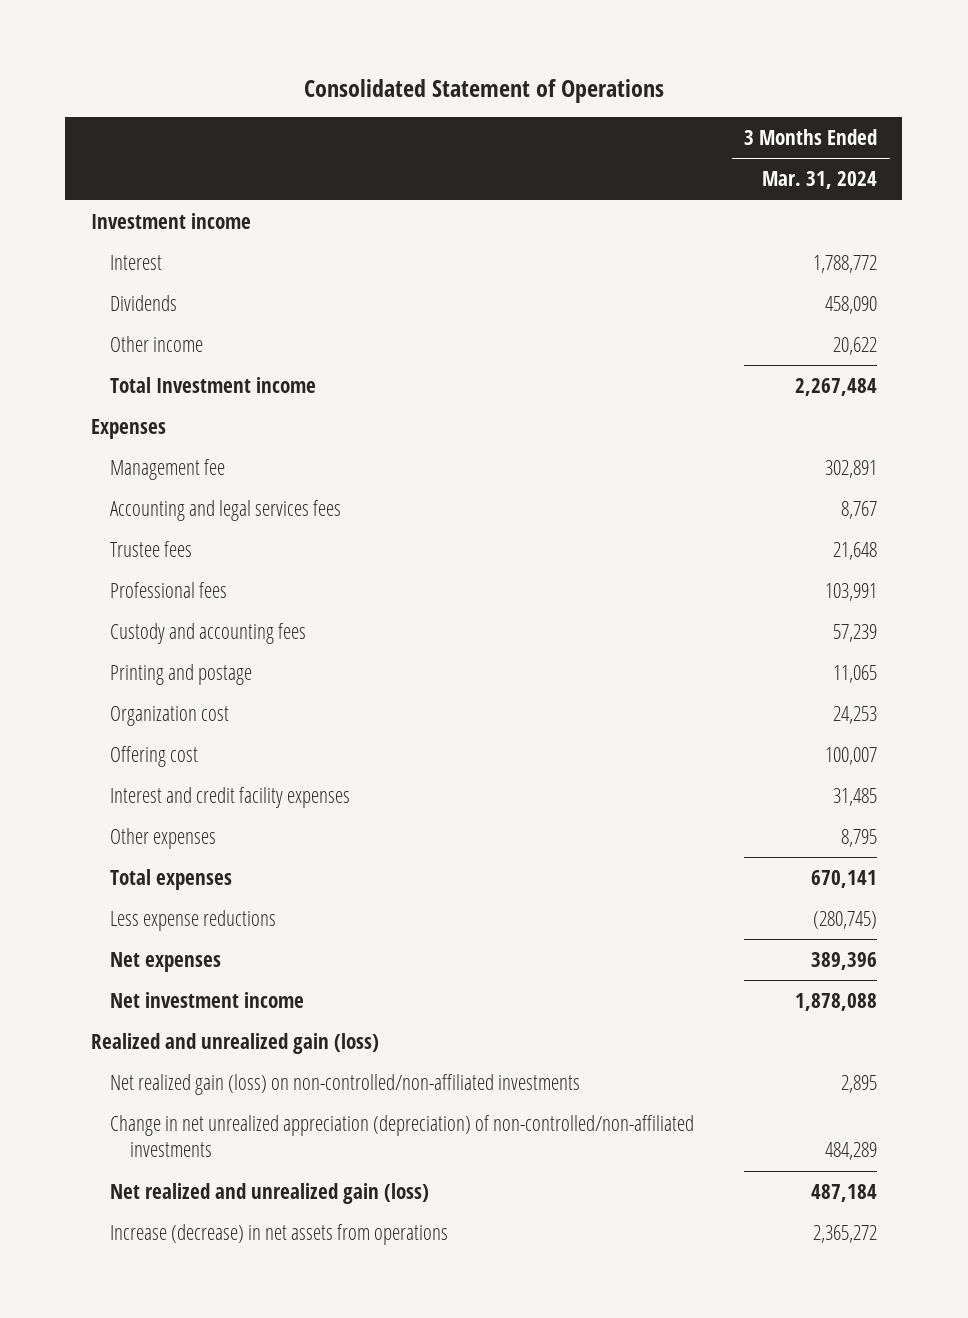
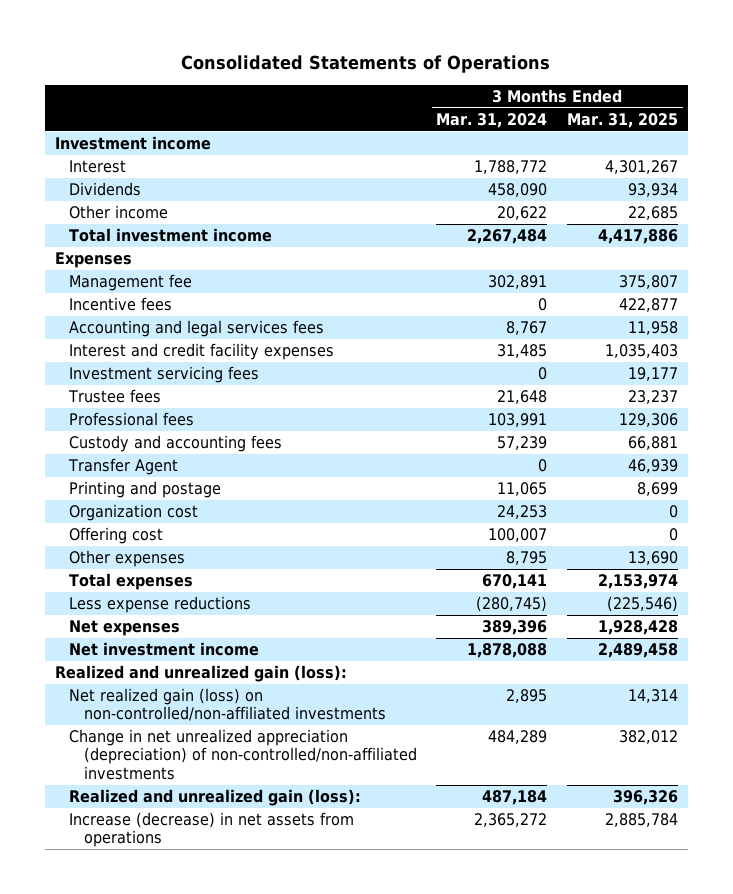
- Consolidated Statement of Operations
+ Consolidated Statements of Operations
- | 3 Months Ended Mar. 31, 2024
+ | 3 Months Ended Mar. 31, 2024 | 3 Months Ended Mar. 31, 2025
- Total Investment income | 2,267,484
+ Total investment income | 2,267,484 | 4,417,886
+ Incentive fees | 0 | 422,877
moved up: Interest and credit facility expenses | 31,485 | 1,035,403
+ Investment servicing fees | 0 | 19,177
+ Transfer Agent | 0 | 46,939
- Realized and unrealized gain (loss)
+ Realized and unrealized gain (loss):
- Net realized and unrealized gain (loss) | 487,184
+ Realized and unrealized gain (loss): | 487,184 | 396,326

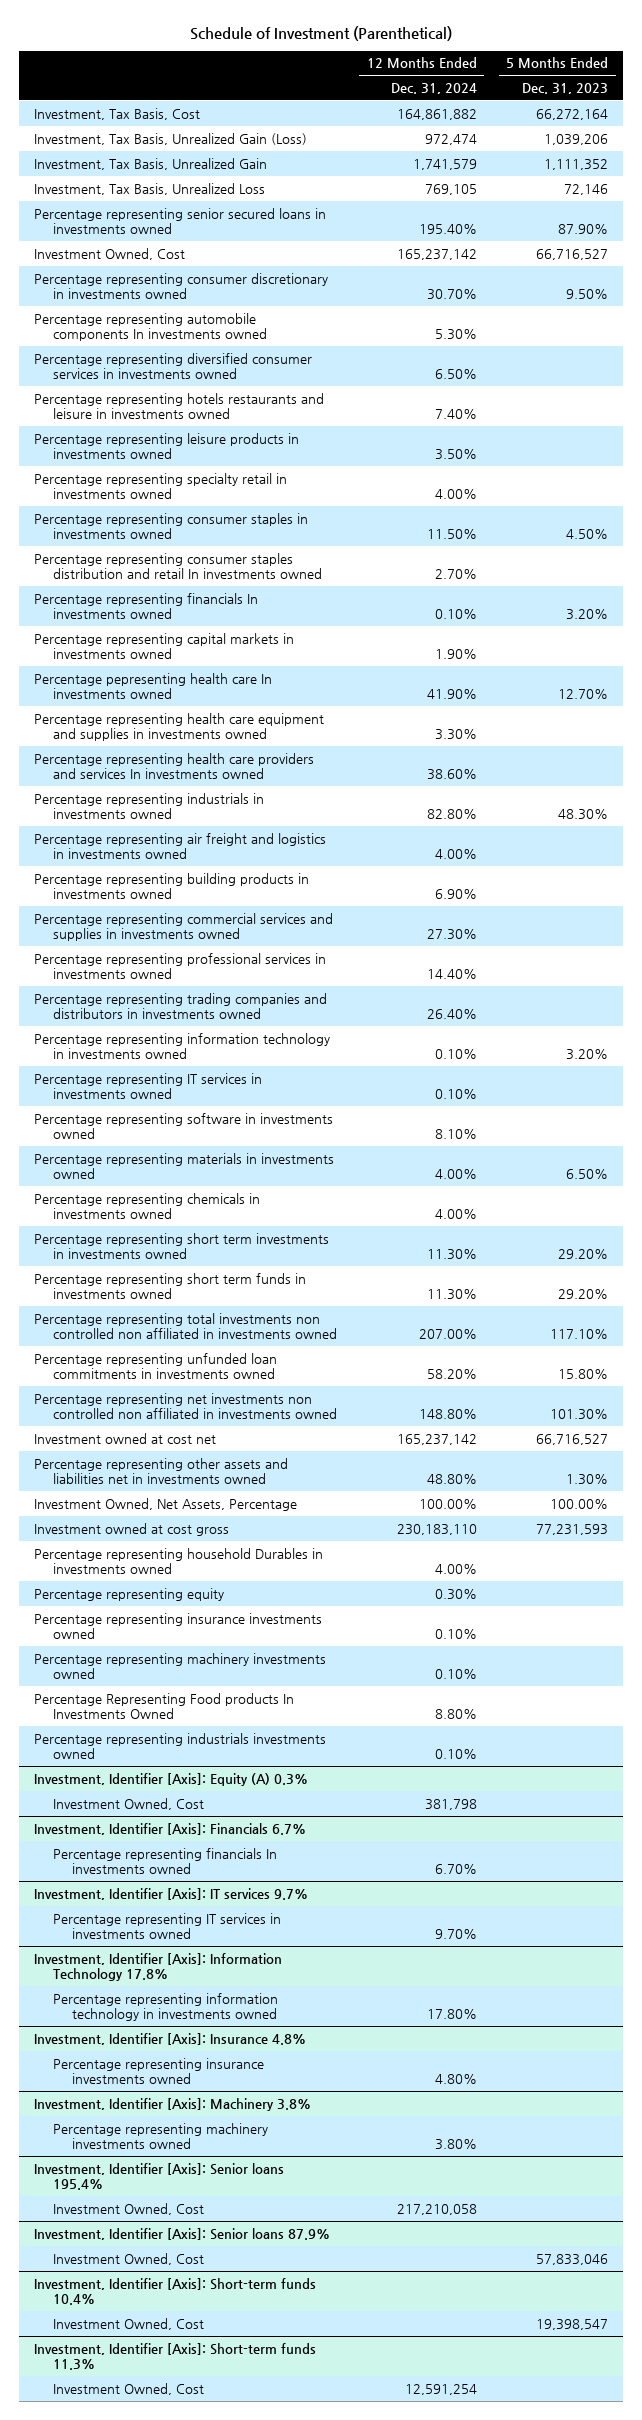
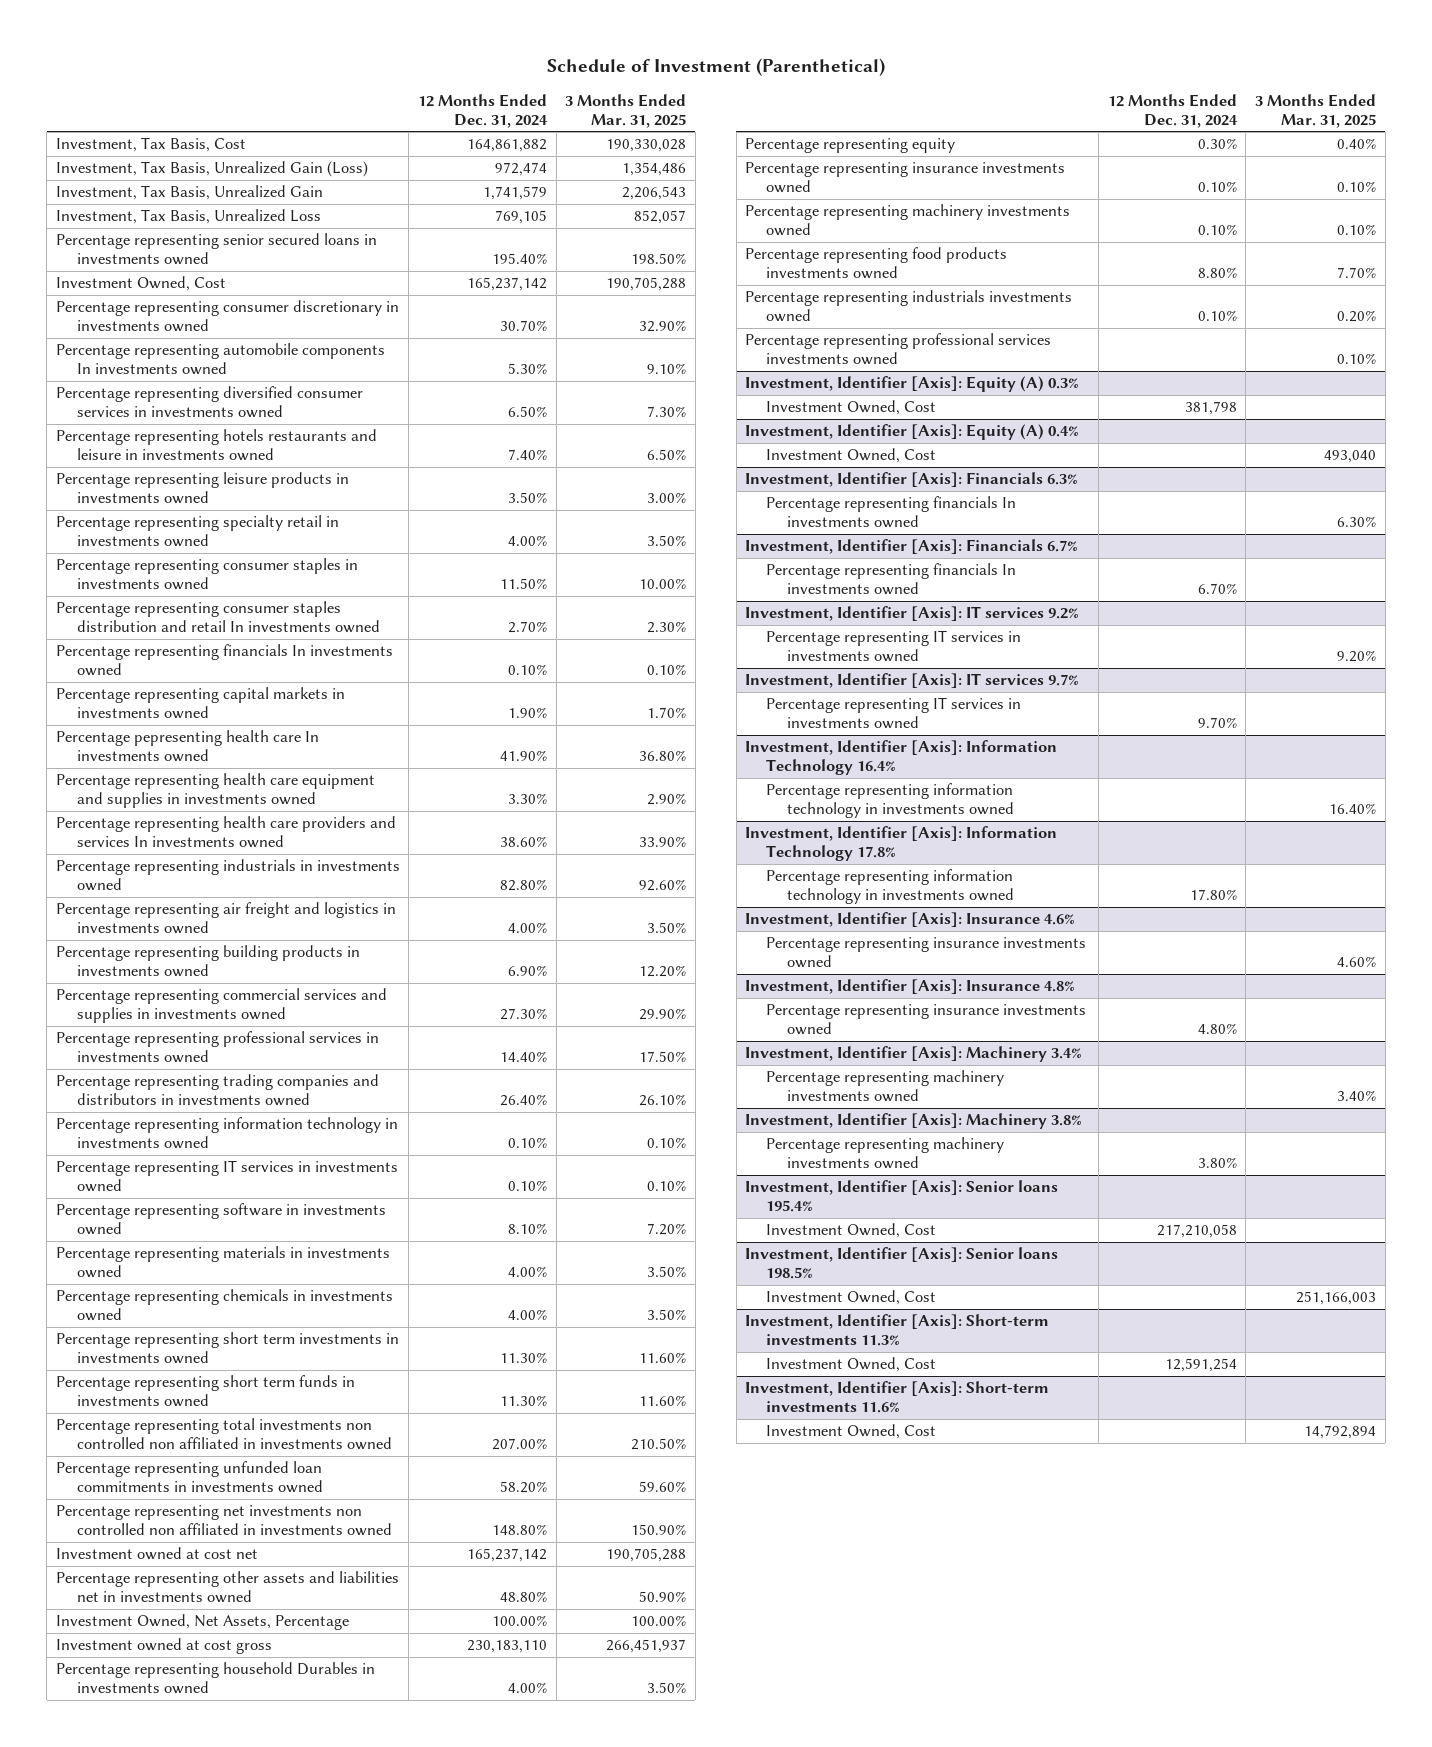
- | 12 Months Ended Dec. 31, 2024 | 5 Months Ended Dec. 31, 2023
+ | 12 Months Ended Dec. 31, 2024 | 3 Months Ended Mar. 31, 2025
- Percentage Representing Food products In Investments Owned | 8.80% |
+ Percentage representing food products investments owned | 8.80% | 7.70%
+ Percentage representing professional services investments owned | | 0.10%
+ Investment, Identifier [Axis]: Equity (A) 0.4%
+ Investment Owned, Cost | | 493,040
+ Investment, Identifier [Axis]: Financials 6.3%
+ Percentage representing financials In investments owned | | 6.30%
+ Investment, Identifier [Axis]: IT services 9.2%
+ Percentage representing IT services in investments owned | | 9.20%
+ Investment, Identifier [Axis]: Information Technology 16.4%
+ Percentage representing information technology in investments owned | | 16.40%
+ Investment, Identifier [Axis]: Insurance 4.6%
+ Percentage representing insurance investments owned | | 4.60%
+ Investment, Identifier [Axis]: Machinery 3.4%
+ Percentage representing machinery investments owned | | 3.40%
- Investment, Identifier [Axis]: Senior loans 87.9%
- Investment Owned, Cost | | 57,833,046
- Investment, Identifier [Axis]: Short-term funds 10.4%
+ Investment, Identifier [Axis]: Senior loans 198.5%
- Investment, Identifier [Axis]: Short-term funds 11.3%
+ Investment, Identifier [Axis]: Short-term investments 11.3%
+ Investment, Identifier [Axis]: Short-term investments 11.6%
+ Investment Owned, Cost | | 14,792,894

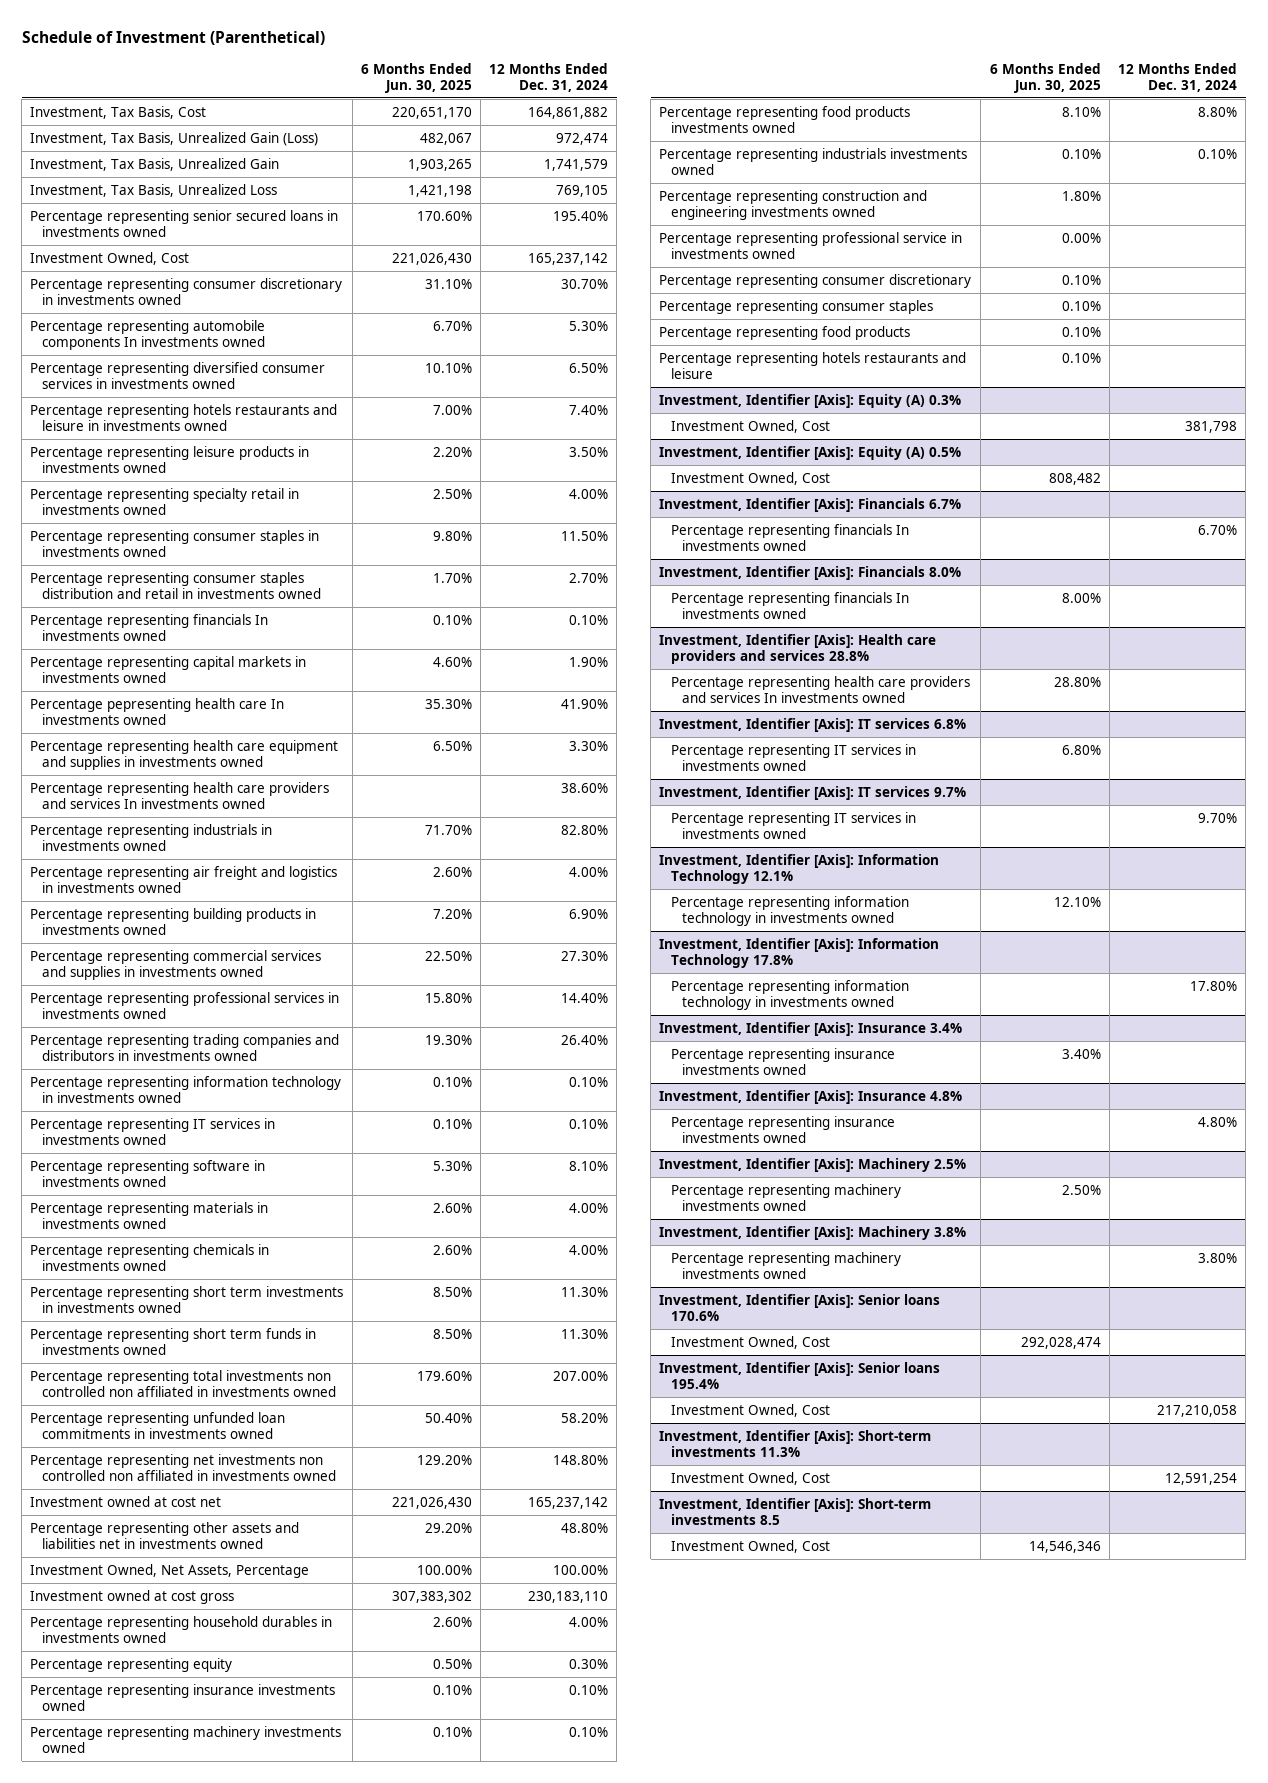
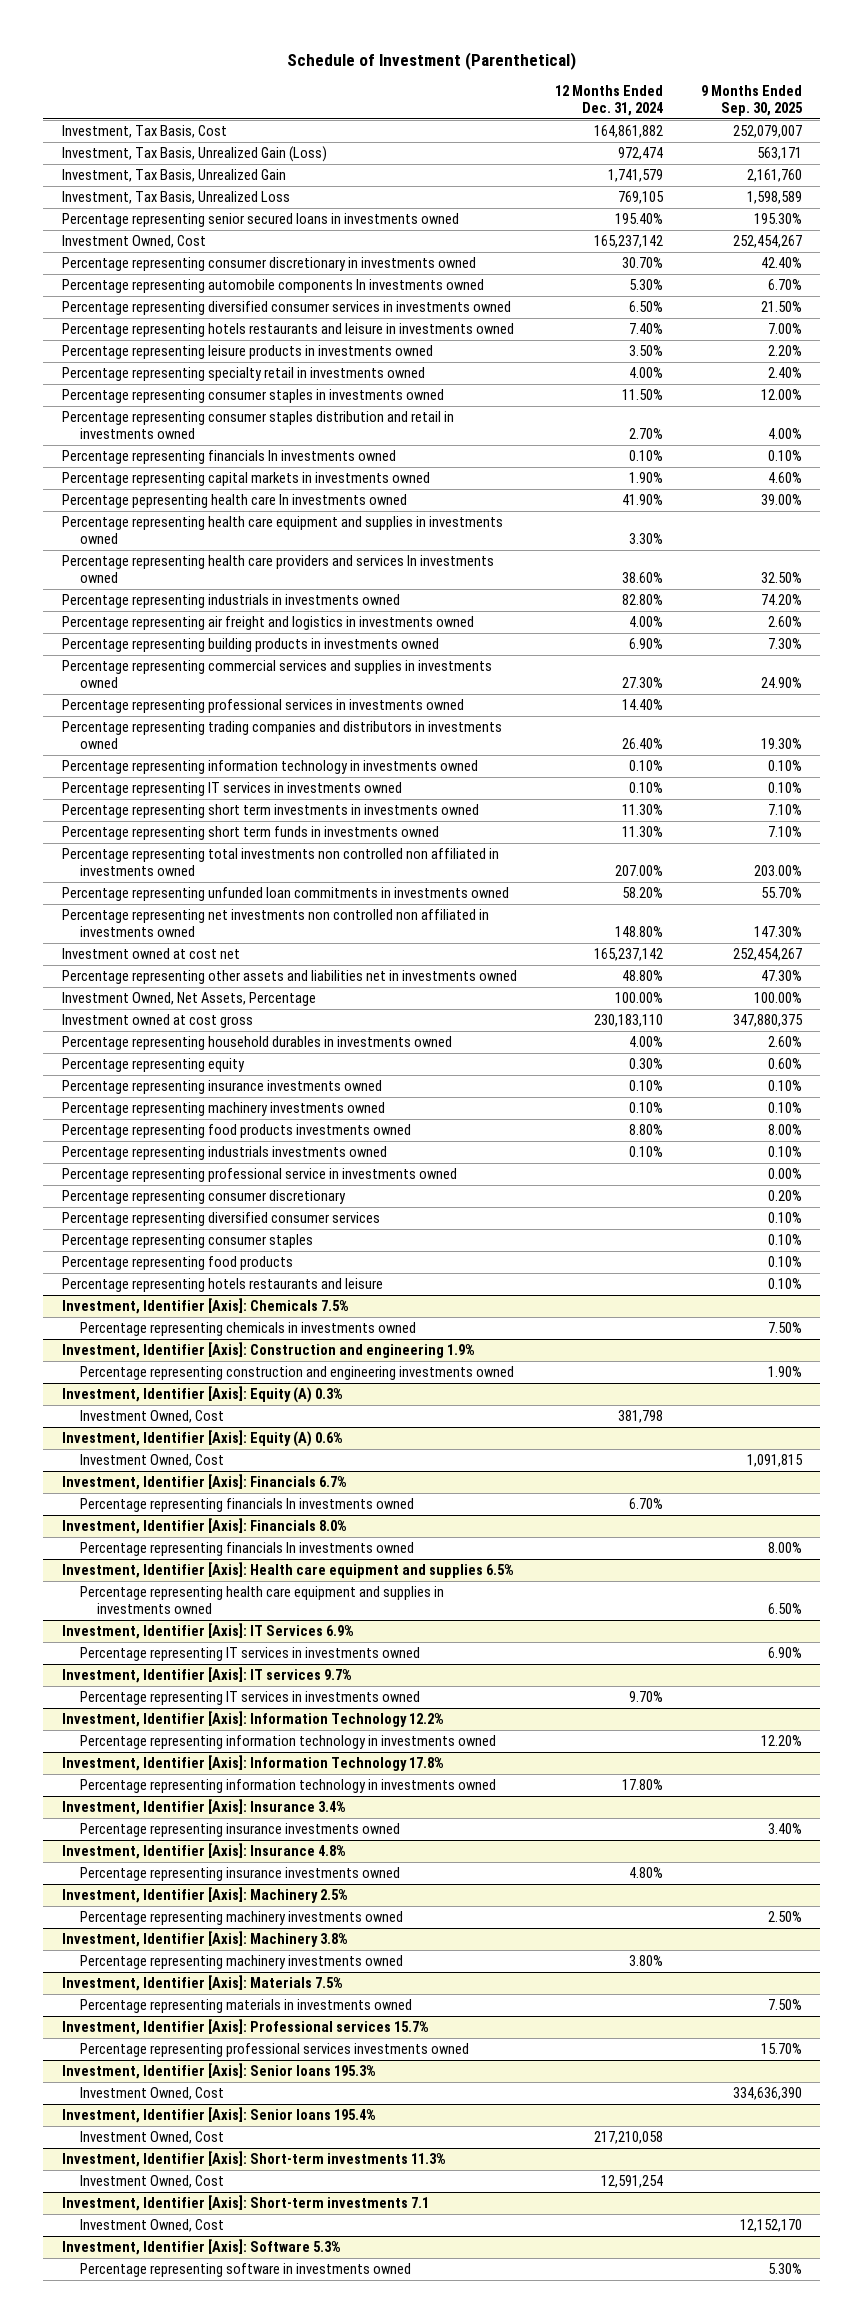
- | 6 Months Ended Jun. 30, 2025 | 12 Months Ended Dec. 31, 2024
+ | 12 Months Ended Dec. 31, 2024 | 9 Months Ended Sep. 30, 2025
- Percentage representing software in investments owned | 5.30% | 8.10%
- Percentage representing materials in investments owned | 2.60% | 4.00%
- Percentage representing chemicals in investments owned | 2.60% | 4.00%
- Percentage representing construction and engineering investments owned | 1.80% |
+ Percentage representing diversified consumer services | | 0.10%
+ Investment, Identifier [Axis]: Chemicals 7.5%
+ Percentage representing chemicals in investments owned | | 7.50%
+ Investment, Identifier [Axis]: Construction and engineering 1.9%
+ Percentage representing construction and engineering investments owned | | 1.90%
- Investment, Identifier [Axis]: Equity (A) 0.5%
+ Investment, Identifier [Axis]: Equity (A) 0.6%
- Investment, Identifier [Axis]: Health care providers and services 28.8%
- Percentage representing health care providers and services In investments owned | 28.80% |
- Investment, Identifier [Axis]: IT services 6.8%
+ Investment, Identifier [Axis]: Health care equipment and supplies 6.5%
+ Percentage representing health care equipment and supplies in investments owned | | 6.50%
+ Investment, Identifier [Axis]: IT Services 6.9%
- Investment, Identifier [Axis]: Information Technology 12.1%
+ Investment, Identifier [Axis]: Information Technology 12.2%
- Investment, Identifier [Axis]: Senior loans 170.6%
+ Investment, Identifier [Axis]: Materials 7.5%
+ Percentage representing materials in investments owned | | 7.50%
+ Investment, Identifier [Axis]: Professional services 15.7%
+ Percentage representing professional services investments owned | | 15.70%
+ Investment, Identifier [Axis]: Senior loans 195.3%
- Investment, Identifier [Axis]: Short-term investments 8.5
+ Investment, Identifier [Axis]: Short-term investments 7.1
+ Investment, Identifier [Axis]: Software 5.3%
+ Percentage representing software in investments owned | | 5.30%

